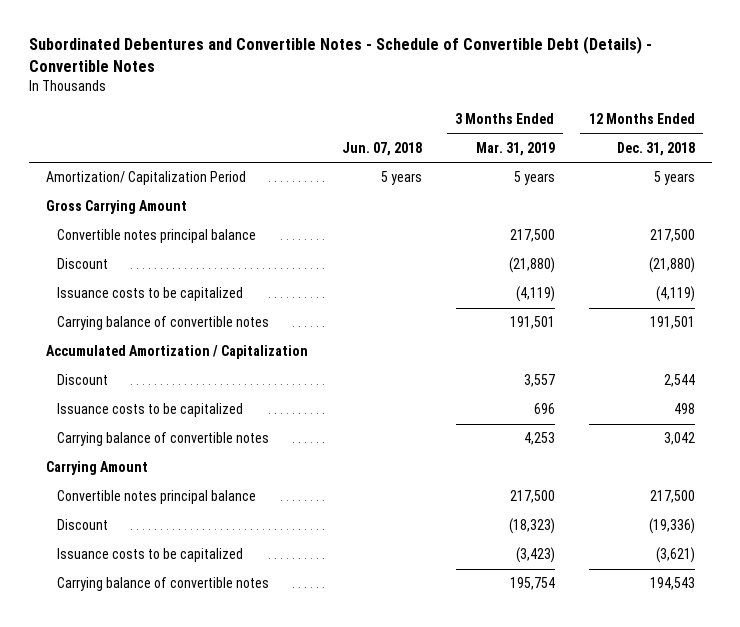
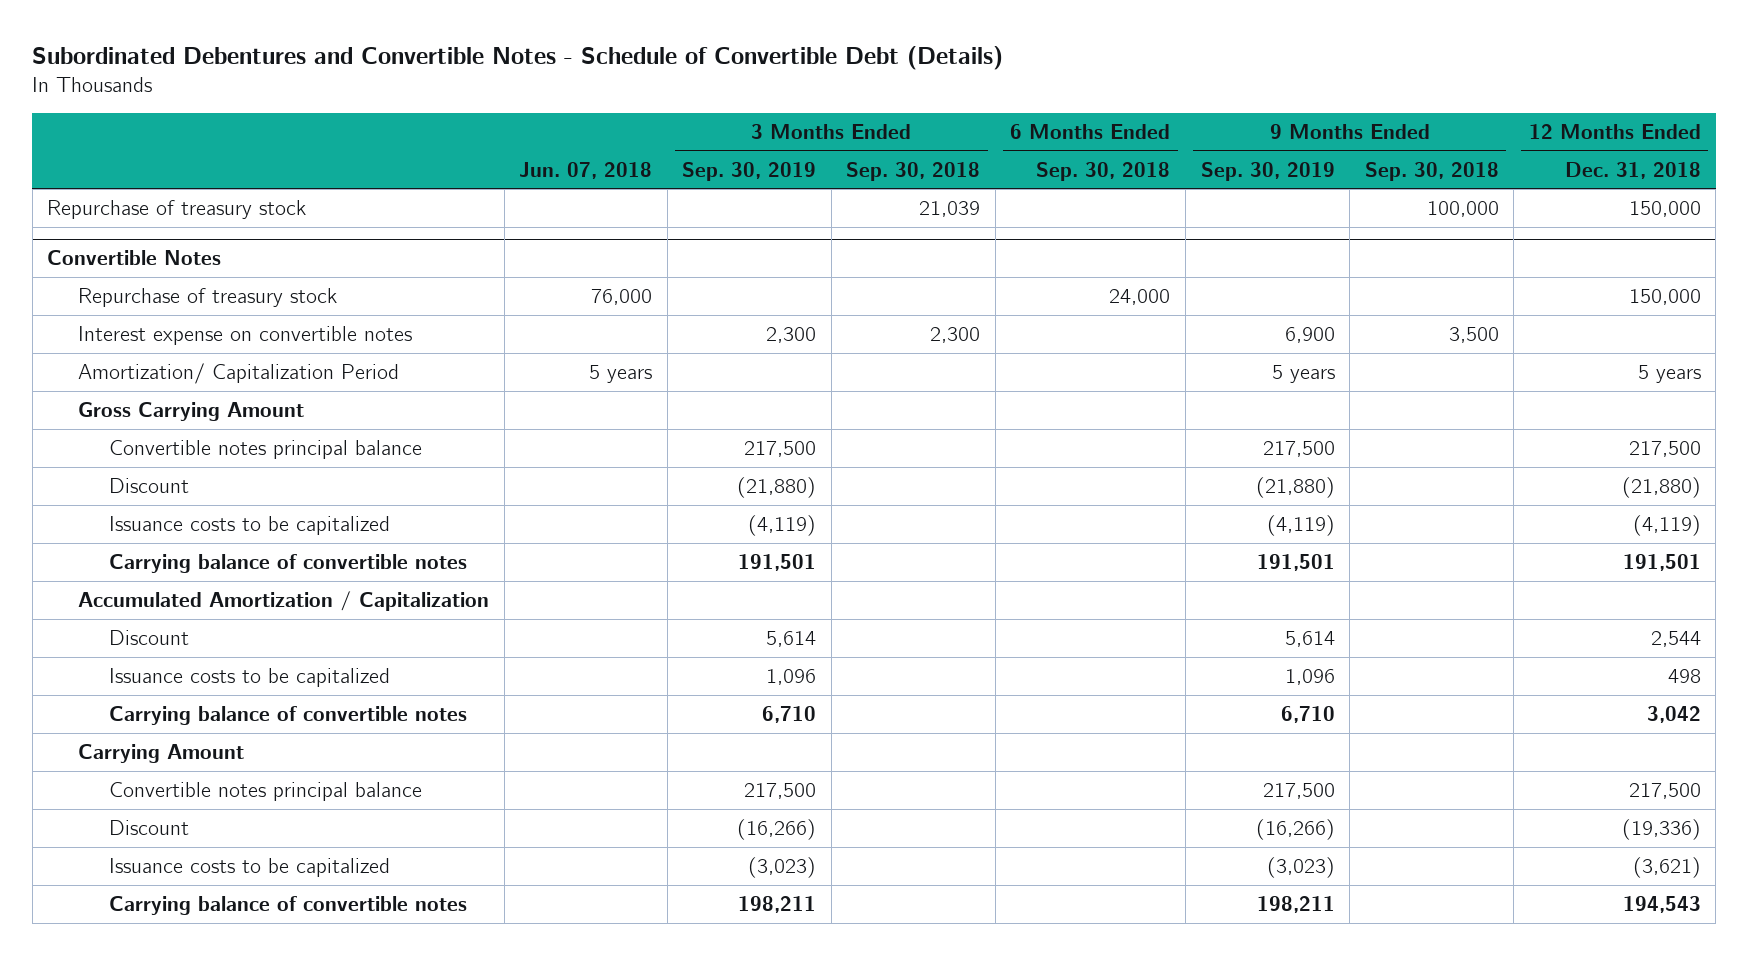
- Subordinated Debentures and Convertible Notes - Schedule of Convertible Debt (Details) - Convertible Notes
+ Subordinated Debentures and Convertible Notes - Schedule of Convertible Debt (Details)
- | Jun. 07, 2018 | 3 Months Ended Mar. 31, 2019 | 12 Months Ended Dec. 31, 2018
+ | Jun. 07, 2018 | 3 Months Ended Sep. 30, 2019 | 3 Months Ended Sep. 30, 2018 | 6 Months Ended Sep. 30, 2018 | 9 Months Ended Sep. 30, 2019 | 9 Months Ended Sep. 30, 2018 | 12 Months Ended Dec. 31, 2018
+ Repurchase of treasury stock | | | 21,039 | | | 100,000 | 150,000
+ Convertible Notes
+ Repurchase of treasury stock | 76,000 | | | 24,000 | | | 150,000
+ Interest expense on convertible notes | | 2,300 | 2,300 | | 6,900 | 3,500 |

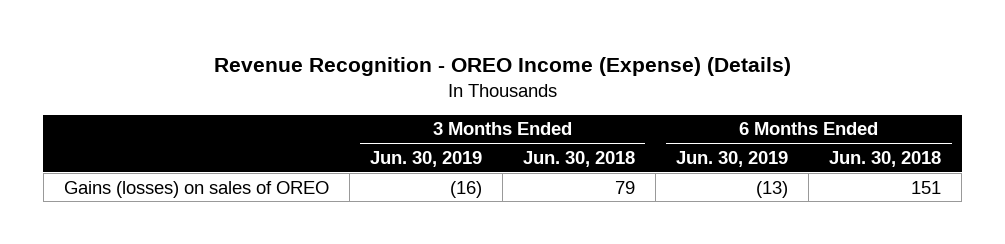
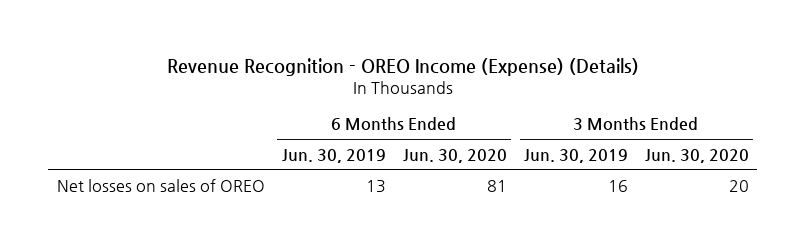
- | 3 Months Ended Jun. 30, 2019 | 3 Months Ended Jun. 30, 2018 | 6 Months Ended Jun. 30, 2019 | 6 Months Ended Jun. 30, 2018
+ | 6 Months Ended Jun. 30, 2019 | 6 Months Ended Jun. 30, 2020 | 3 Months Ended Jun. 30, 2019 | 3 Months Ended Jun. 30, 2020
- Gains (losses) on sales of OREO | (16) | 79 | (13) | 151
+ Net losses on sales of OREO | 13 | 81 | 16 | 20

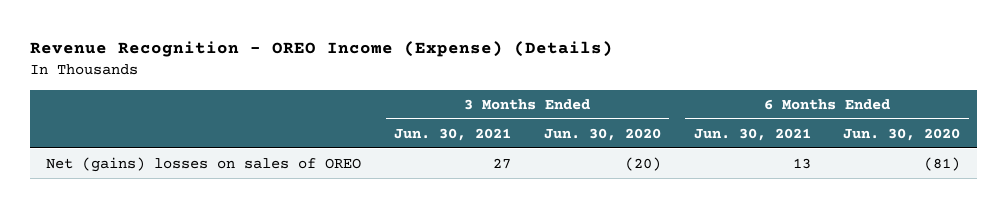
- | 6 Months Ended Jun. 30, 2019 | 6 Months Ended Jun. 30, 2020 | 3 Months Ended Jun. 30, 2019 | 3 Months Ended Jun. 30, 2020
+ | 3 Months Ended Jun. 30, 2021 | 3 Months Ended Jun. 30, 2020 | 6 Months Ended Jun. 30, 2021 | 6 Months Ended Jun. 30, 2020
- Net losses on sales of OREO | 13 | 81 | 16 | 20
+ Net (gains) losses on sales of OREO | 27 | (20) | 13 | (81)

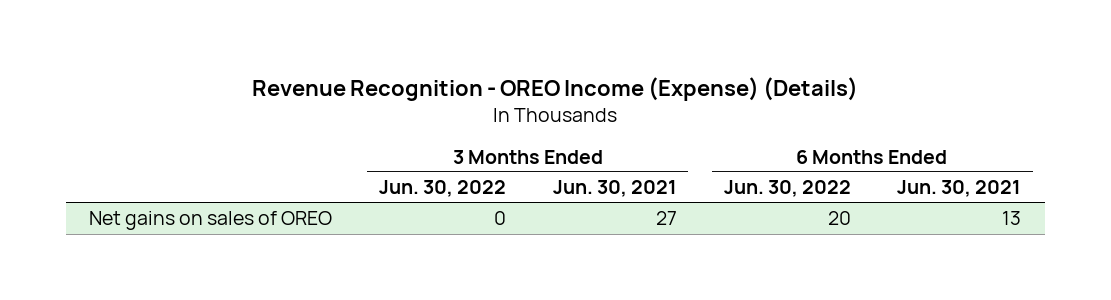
- | 3 Months Ended Jun. 30, 2021 | 3 Months Ended Jun. 30, 2020 | 6 Months Ended Jun. 30, 2021 | 6 Months Ended Jun. 30, 2020
+ | 3 Months Ended Jun. 30, 2022 | 3 Months Ended Jun. 30, 2021 | 6 Months Ended Jun. 30, 2022 | 6 Months Ended Jun. 30, 2021
- Net (gains) losses on sales of OREO | 27 | (20) | 13 | (81)
+ Net gains on sales of OREO | 0 | 27 | 20 | 13

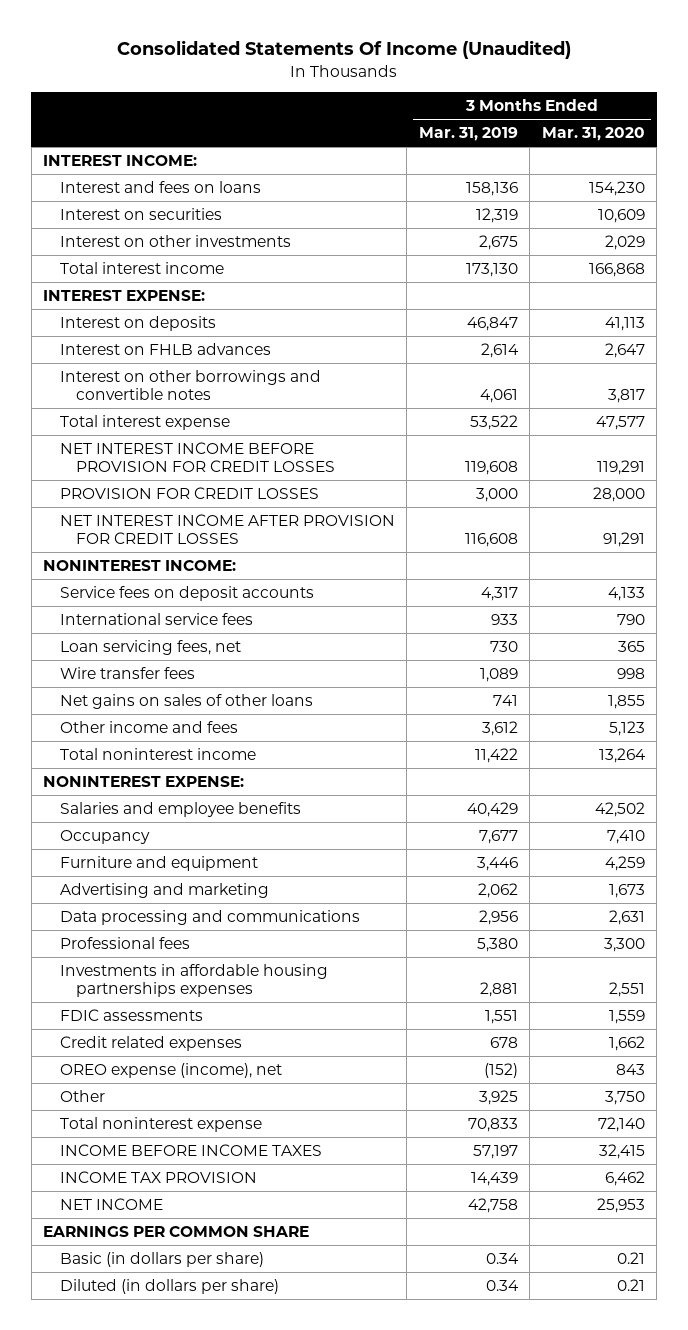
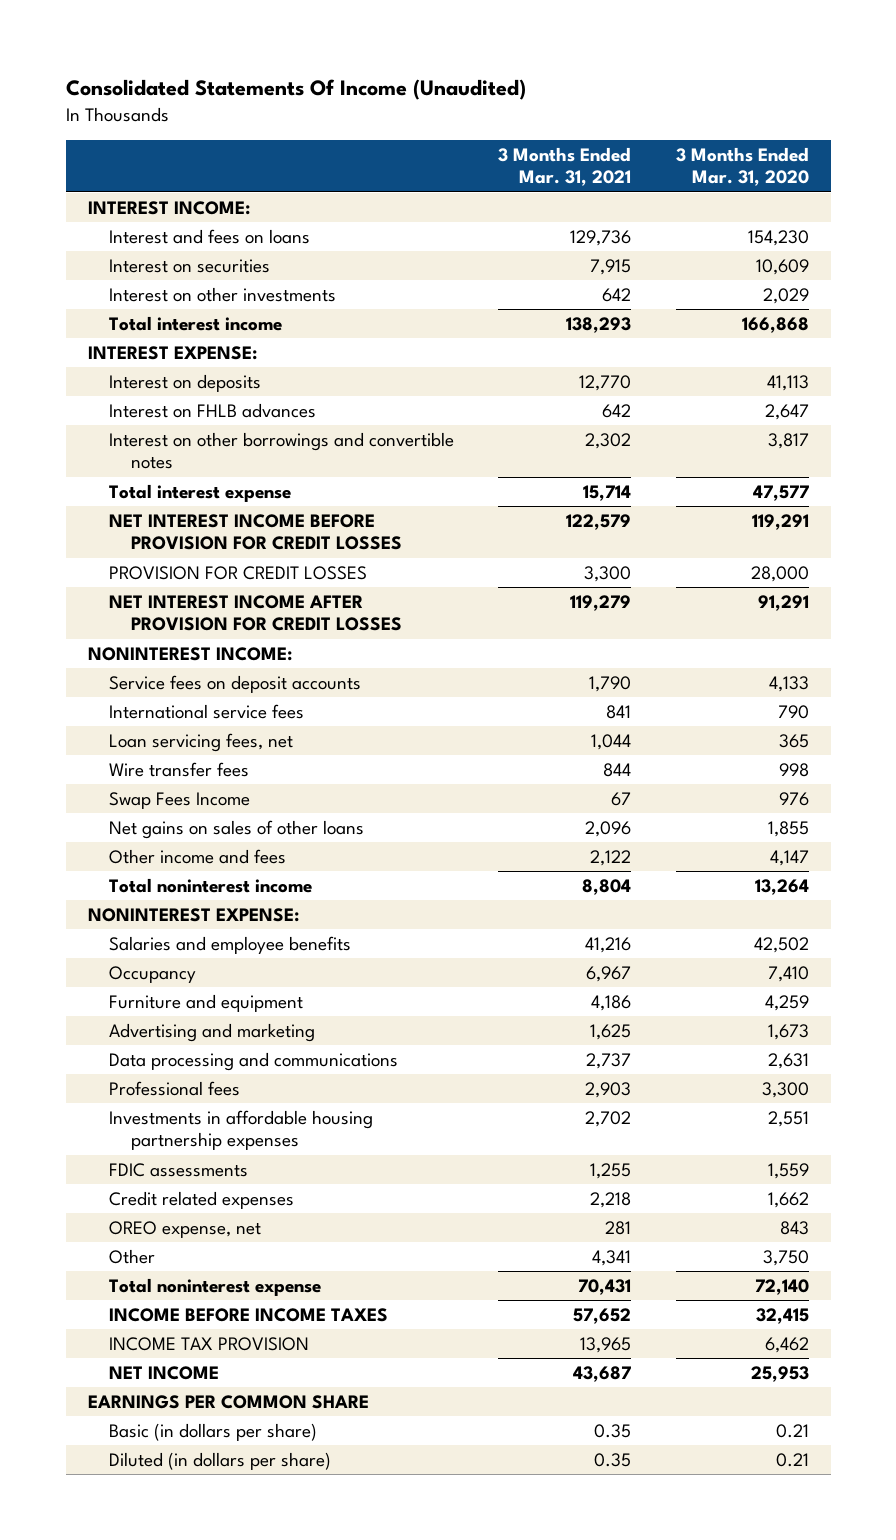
- | 3 Months Ended Mar. 31, 2019 | 3 Months Ended Mar. 31, 2020
+ | 3 Months Ended Mar. 31, 2021 | 3 Months Ended Mar. 31, 2020
+ Swap Fees Income | 67 | 976
- Other income and fees | 3,612 | 5,123
+ Other income and fees | 2,122 | 4,147
- Investments in affordable housing partnerships expenses | 2,881 | 2,551
+ Investments in affordable housing partnership expenses | 2,702 | 2,551
- OREO expense (income), net | (152) | 843
+ OREO expense, net | 281 | 843

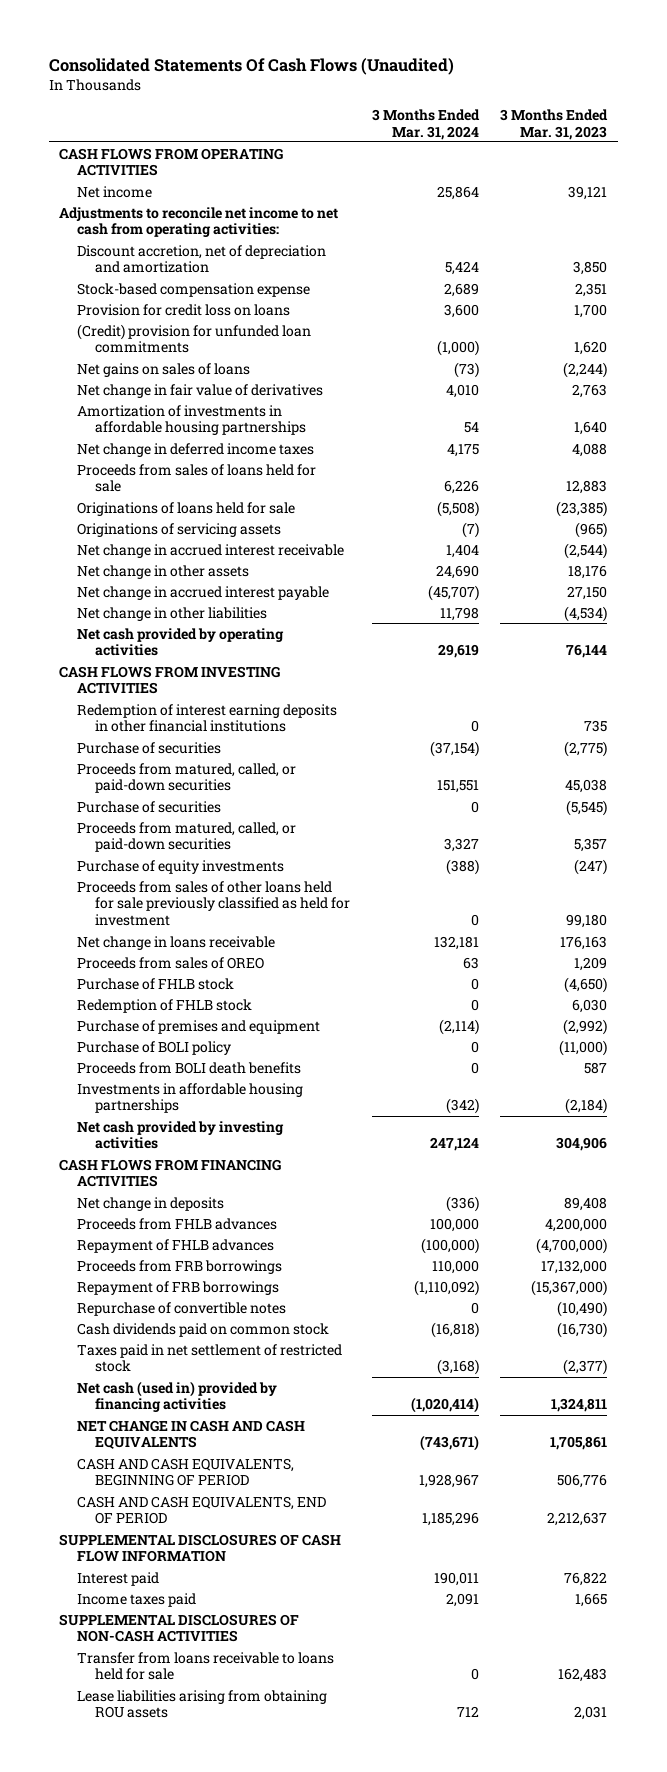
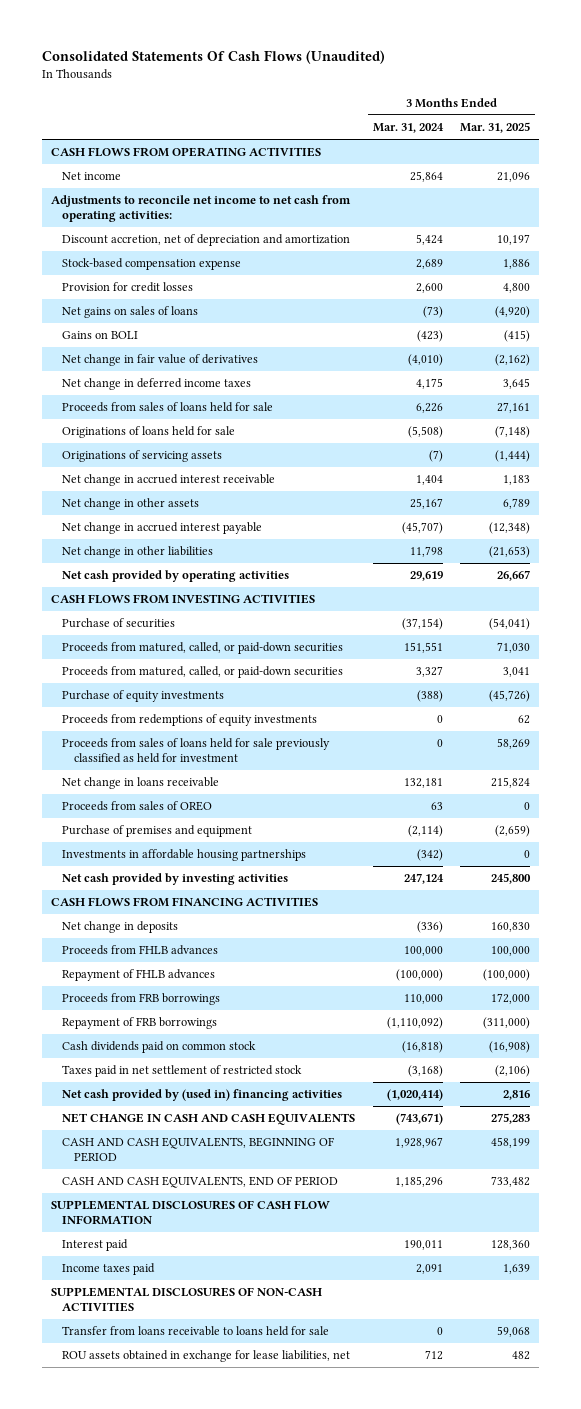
- | 3 Months Ended Mar. 31, 2024 | 3 Months Ended Mar. 31, 2023
+ | 3 Months Ended Mar. 31, 2024 | 3 Months Ended Mar. 31, 2025
- Provision for credit loss on loans | 3,600 | 1,700
- (Credit) provision for unfunded loan commitments | (1,000) | 1,620
+ Provision for credit losses | 2,600 | 4,800
- Net change in fair value of derivatives | 4,010 | 2,763
- Amortization of investments in affordable housing partnerships | 54 | 1,640
+ Gains on BOLI | (423) | (415)
+ Net change in fair value of derivatives | (4,010) | (2,162)
- Net change in other assets | 24,690 | 18,176
+ Net change in other assets | 25,167 | 6,789
- Redemption of interest earning deposits in other financial institutions | 0 | 735
- Purchase of securities | 0 | (5,545)
- Proceeds from sales of other loans held for sale previously classified as held for investment | 0 | 99,180
+ Proceeds from redemptions of equity investments | 0 | 62
+ Proceeds from sales of loans held for sale previously classified as held for investment | 0 | 58,269
- Purchase of FHLB stock | 0 | (4,650)
- Redemption of FHLB stock | 0 | 6,030
- Purchase of BOLI policy | 0 | (11,000)
- Proceeds from BOLI death benefits | 0 | 587
- Repurchase of convertible notes | 0 | (10,490)
- Net cash (used in) provided by financing activities | (1,020,414) | 1,324,811
+ Net cash provided by (used in) financing activities | (1,020,414) | 2,816
- Lease liabilities arising from obtaining ROU assets | 712 | 2,031
+ ROU assets obtained in exchange for lease liabilities, net | 712 | 482

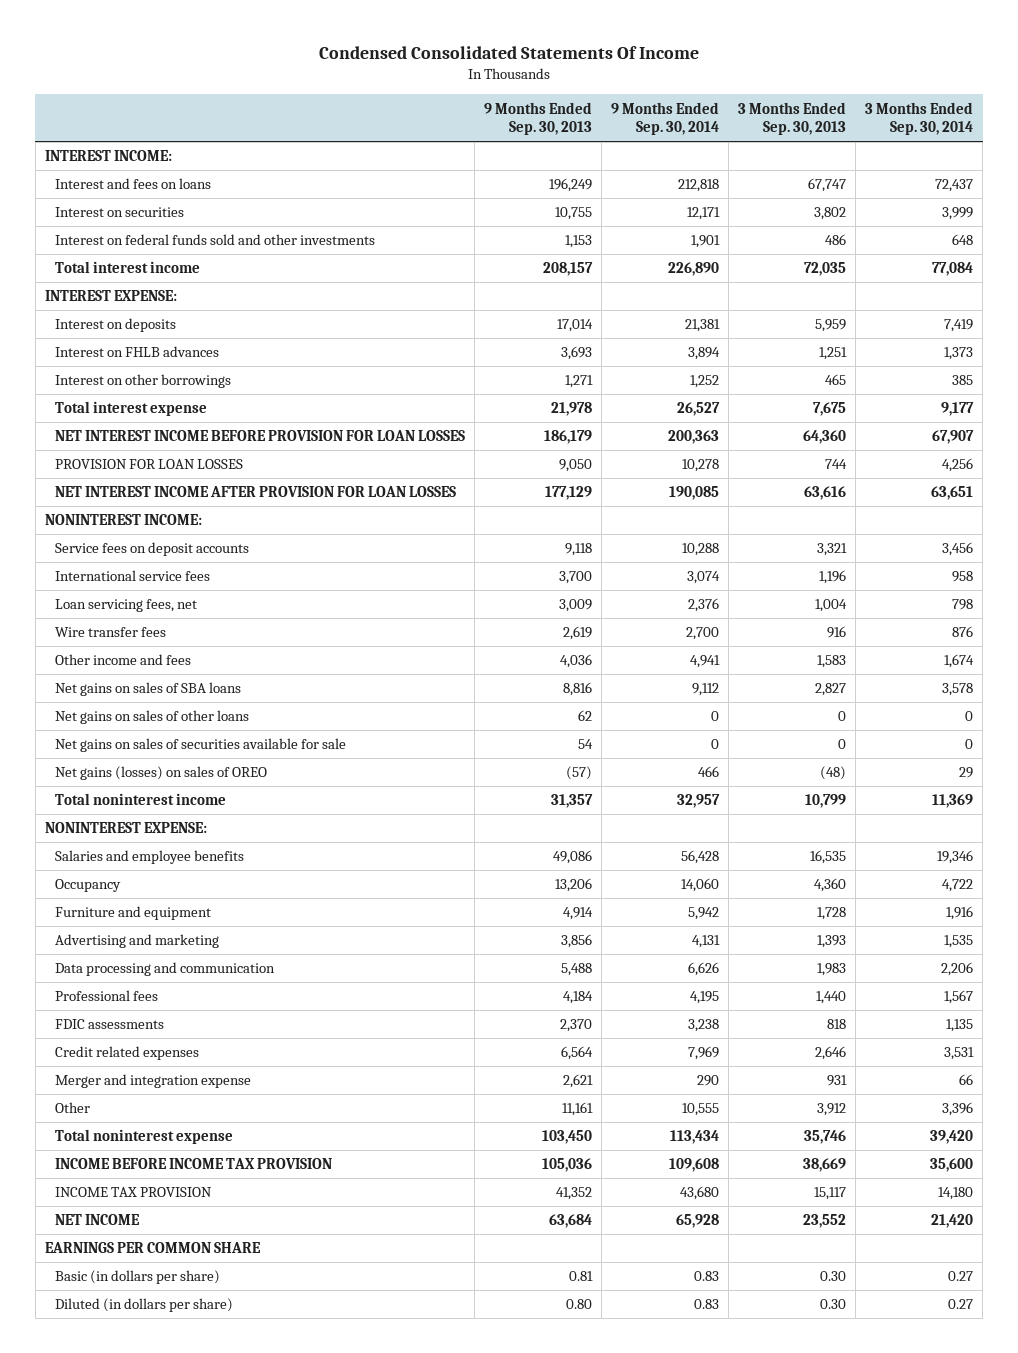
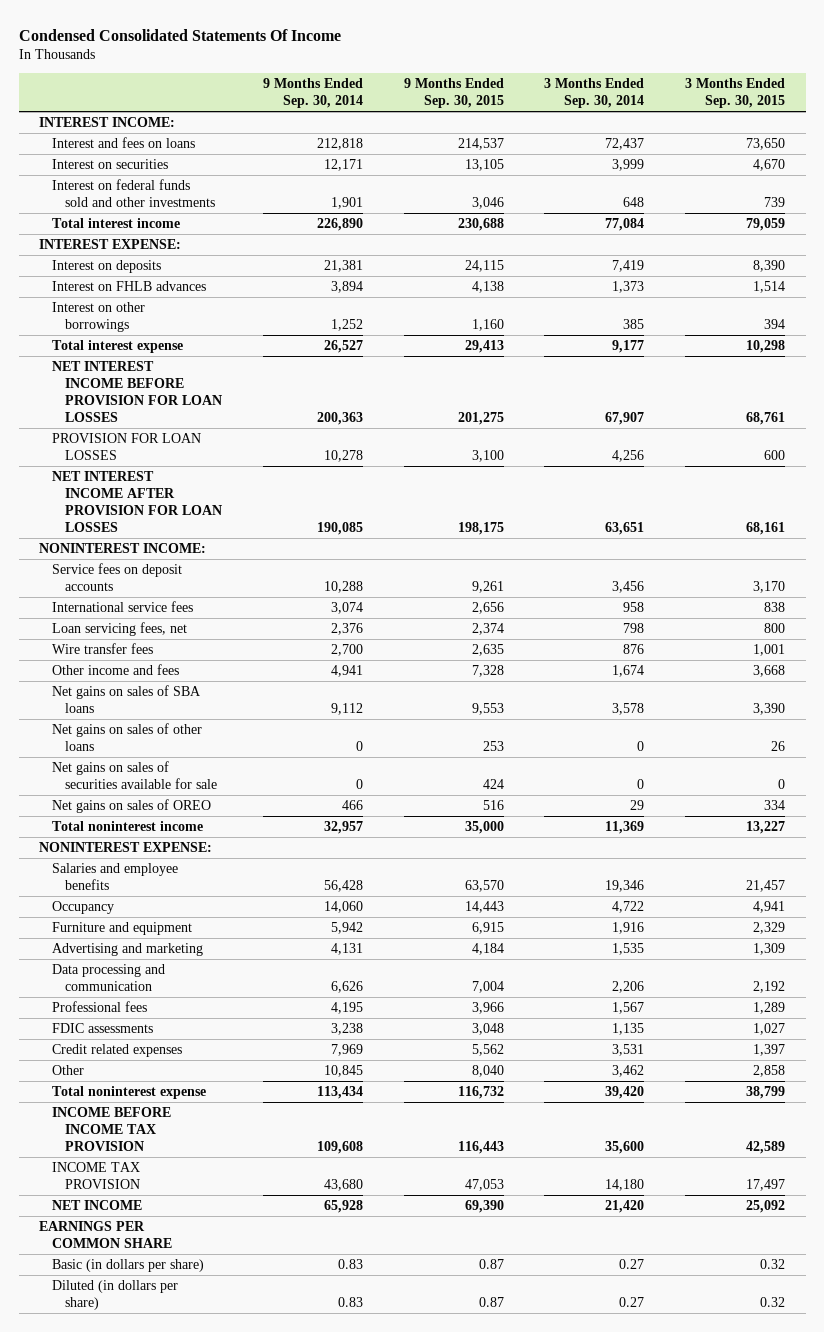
- | 9 Months Ended Sep. 30, 2013 | 9 Months Ended Sep. 30, 2014 | 3 Months Ended Sep. 30, 2013 | 3 Months Ended Sep. 30, 2014
+ | 9 Months Ended Sep. 30, 2014 | 9 Months Ended Sep. 30, 2015 | 3 Months Ended Sep. 30, 2014 | 3 Months Ended Sep. 30, 2015
- Net gains (losses) on sales of OREO | (57) | 466 | (48) | 29
+ Net gains on sales of OREO | 466 | 516 | 29 | 334
- Merger and integration expense | 2,621 | 290 | 931 | 66
- Other | 11,161 | 10,555 | 3,912 | 3,396
+ Other | 10,845 | 8,040 | 3,462 | 2,858

